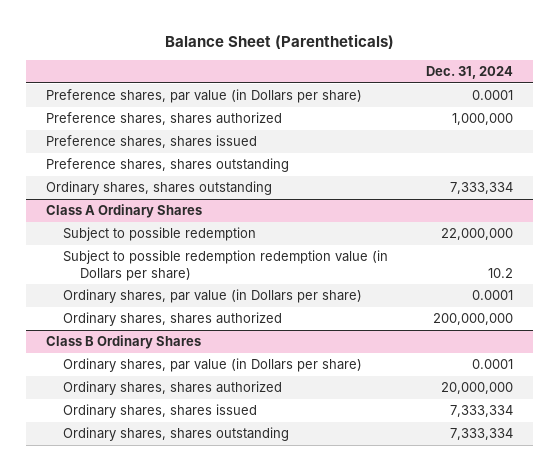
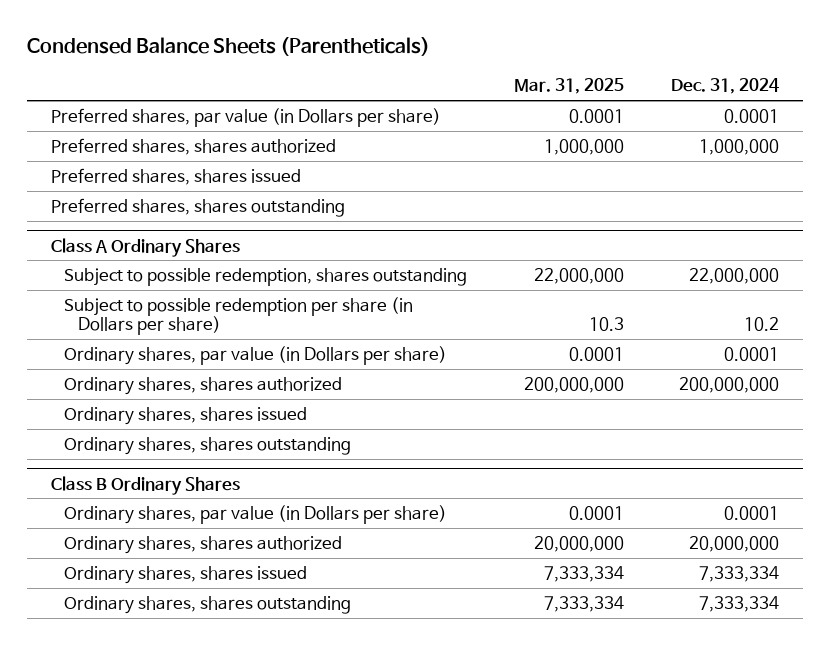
- Balance Sheet (Parentheticals)
+ Condensed Balance Sheets (Parentheticals)
- | Dec. 31, 2024
+ | Mar. 31, 2025 | Dec. 31, 2024
- Preference shares, par value (in Dollars per share) | 0.0001
- Preference shares, shares authorized | 1,000,000
- Preference shares, shares issued
- Preference shares, shares outstanding
- Ordinary shares, shares outstanding | 7,333,334
+ Preferred shares, par value (in Dollars per share) | 0.0001 | 0.0001
+ Preferred shares, shares authorized | 1,000,000 | 1,000,000
+ Preferred shares, shares issued
+ Preferred shares, shares outstanding
@ Class A Ordinary Shares
- Subject to possible redemption | 22,000,000
- Subject to possible redemption redemption value (in Dollars per share) | 10.2
+ Subject to possible redemption, shares outstanding | 22,000,000 | 22,000,000
+ Subject to possible redemption per share (in Dollars per share) | 10.3 | 10.2
+ Ordinary shares, shares issued
+ Ordinary shares, shares outstanding

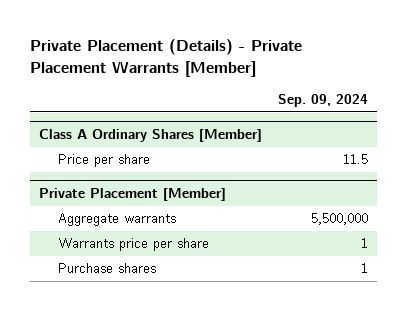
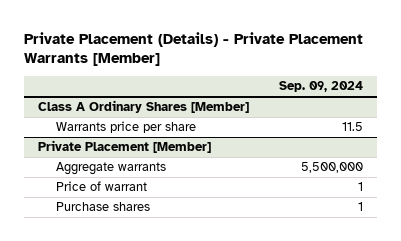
@ Class A Ordinary Shares [Member]
- Price per share | 11.5
+ Warrants price per share | 11.5
@ Private Placement [Member]
- Warrants price per share | 1
+ Price of warrant | 1

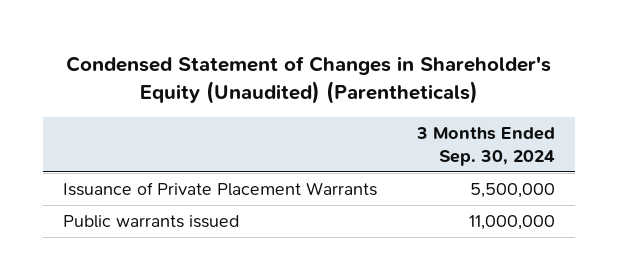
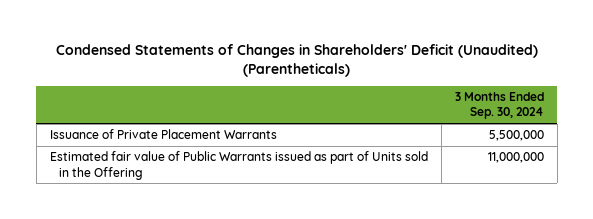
- Condensed Statement of Changes in Shareholder's Equity (Unaudited) (Parentheticals)
+ Condensed Statements of Changes in Shareholders' Deficit (Unaudited) (Parentheticals)
- Public warrants issued | 11,000,000
+ Estimated fair value of Public Warrants issued as part of Units sold in the Offering | 11,000,000

